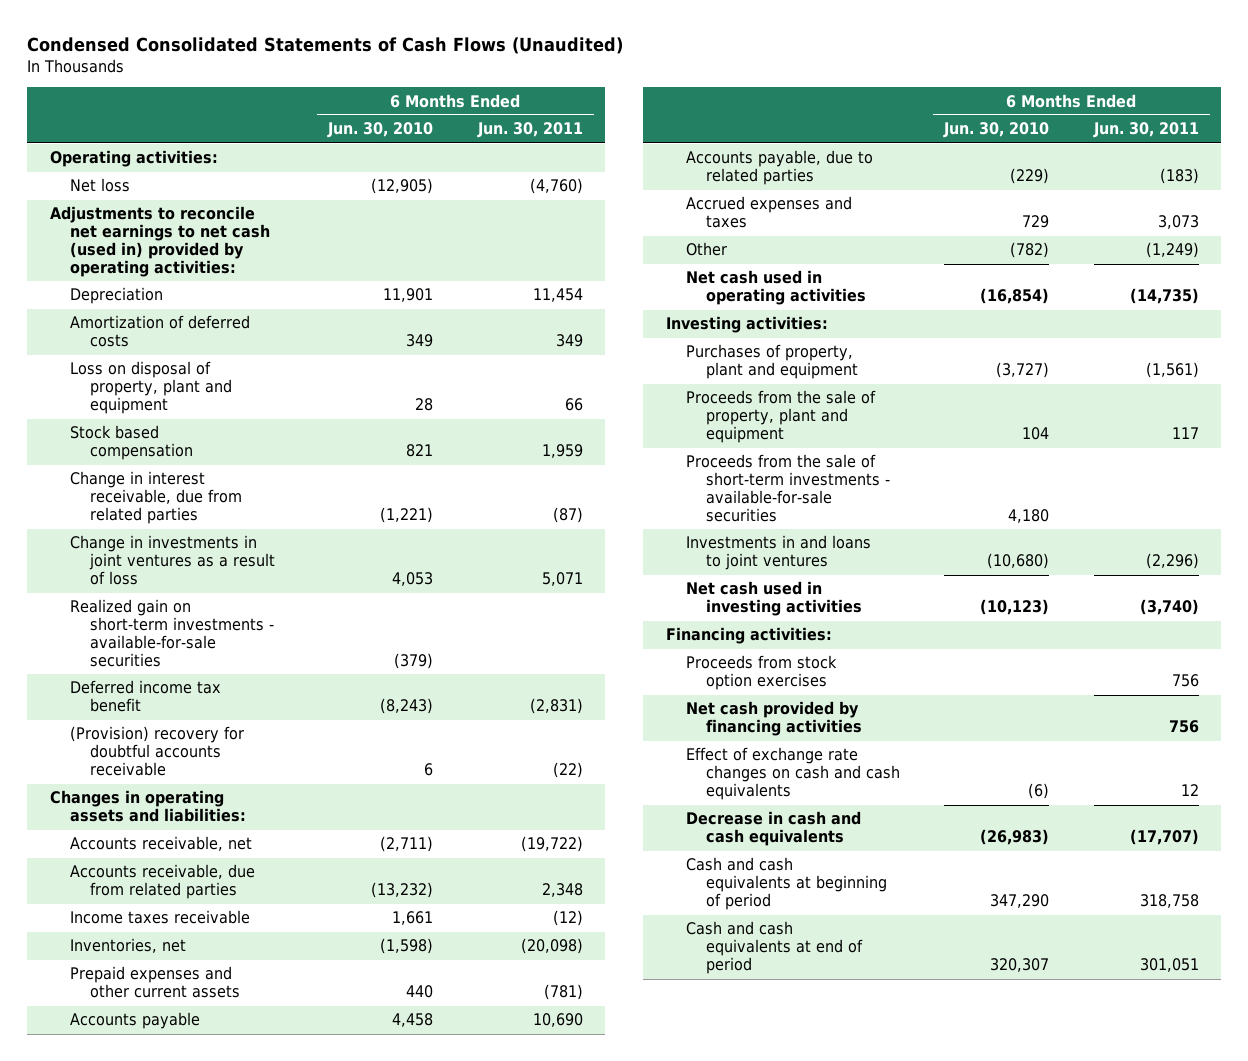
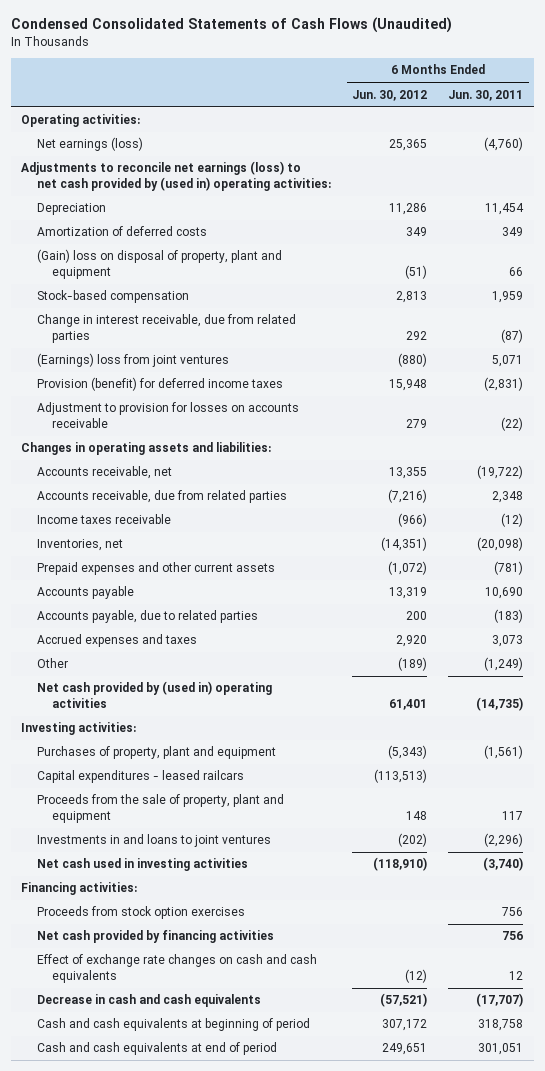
- | 6 Months Ended Jun. 30, 2010 | 6 Months Ended Jun. 30, 2011
+ | 6 Months Ended Jun. 30, 2012 | 6 Months Ended Jun. 30, 2011
- Net loss | (12,905) | (4,760)
- Adjustments to reconcile net earnings to net cash (used in) provided by operating activities:
+ Net earnings (loss) | 25,365 | (4,760)
+ Adjustments to reconcile net earnings (loss) to net cash provided by (used in) operating activities:
- Loss on disposal of property, plant and equipment | 28 | 66
- Stock based compensation | 821 | 1,959
+ (Gain) loss on disposal of property, plant and equipment | (51) | 66
+ Stock-based compensation | 2,813 | 1,959
- Change in investments in joint ventures as a result of loss | 4,053 | 5,071
- Realized gain on short-term investments - available-for-sale securities | (379) |
- Deferred income tax benefit | (8,243) | (2,831)
- (Provision) recovery for doubtful accounts receivable | 6 | (22)
+ (Earnings) loss from joint ventures | (880) | 5,071
+ Provision (benefit) for deferred income taxes | 15,948 | (2,831)
+ Adjustment to provision for losses on accounts receivable | 279 | (22)
- Net cash used in operating activities | (16,854) | (14,735)
+ Net cash provided by (used in) operating activities | 61,401 | (14,735)
+ Capital expenditures - leased railcars | (113,513) |
- Proceeds from the sale of short-term investments - available-for-sale securities | 4,180 |

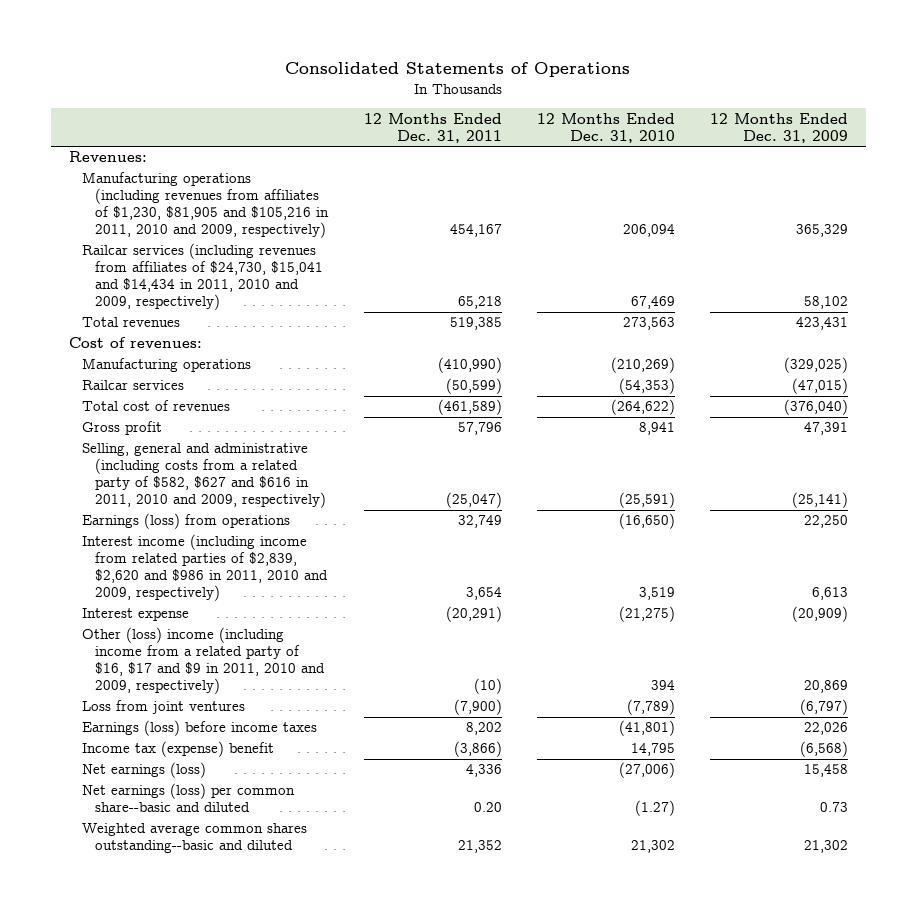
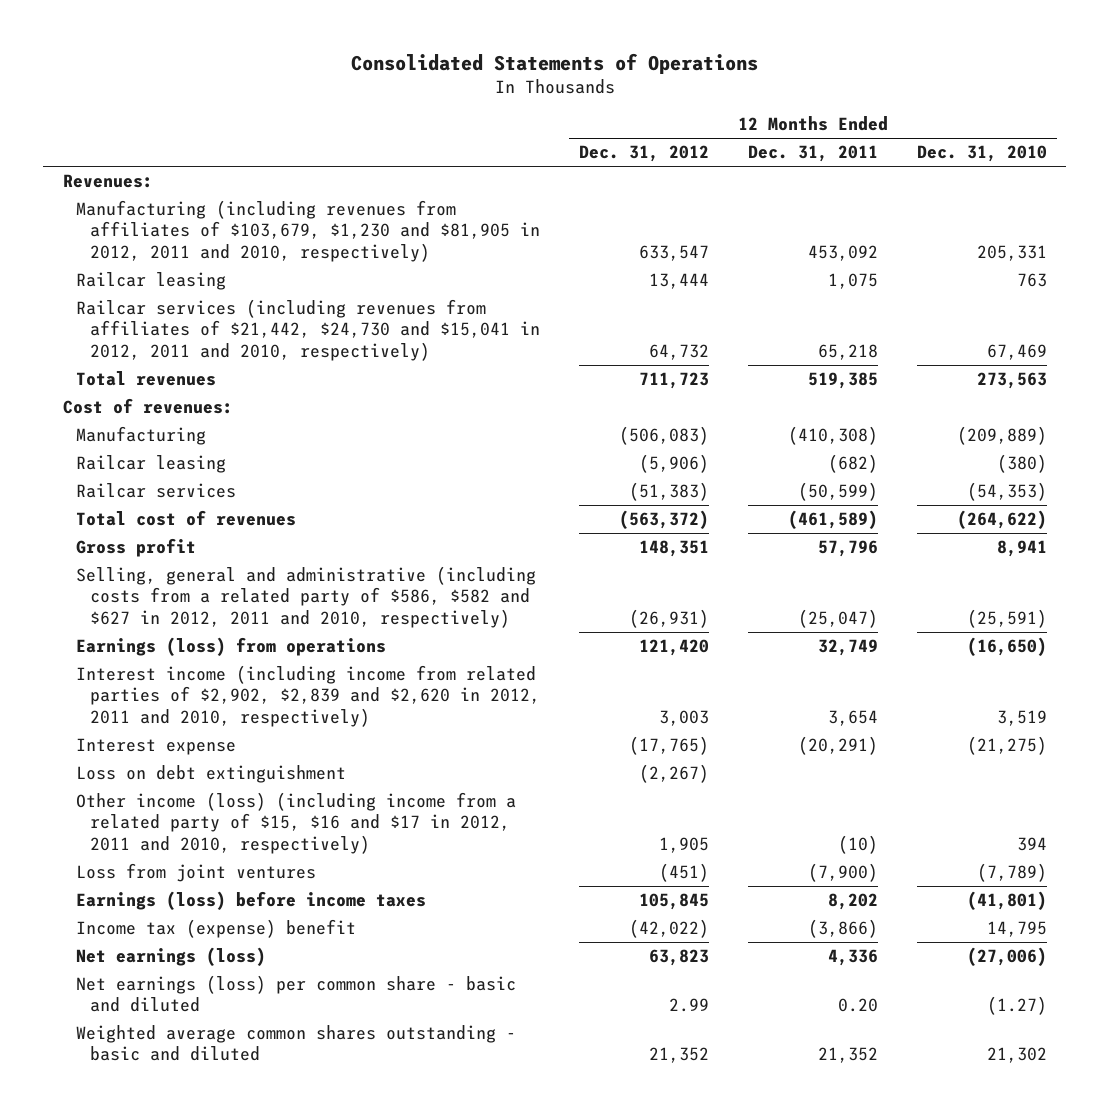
- | 12 Months Ended Dec. 31, 2011 | 12 Months Ended Dec. 31, 2010 | 12 Months Ended Dec. 31, 2009
+ | 12 Months Ended Dec. 31, 2012 | 12 Months Ended Dec. 31, 2011 | 12 Months Ended Dec. 31, 2010
- Manufacturing operations (including revenues from affiliates of $1,230, $81,905 and $105,216 in 2011, 2010 and 2009, respectively) | 454,167 | 206,094 | 365,329
- Railcar services (including revenues from affiliates of $24,730, $15,041 and $14,434 in 2011, 2010 and 2009, respectively) | 65,218 | 67,469 | 58,102
+ Manufacturing (including revenues from affiliates of $103,679, $1,230 and $81,905 in 2012, 2011 and 2010, respectively) | 633,547 | 453,092 | 205,331
+ Railcar leasing | 13,444 | 1,075 | 763
+ Railcar services (including revenues from affiliates of $21,442, $24,730 and $15,041 in 2012, 2011 and 2010, respectively) | 64,732 | 65,218 | 67,469
- Manufacturing operations | (410,990) | (210,269) | (329,025)
+ Manufacturing | (506,083) | (410,308) | (209,889)
+ Railcar leasing | (5,906) | (682) | (380)
- Selling, general and administrative (including costs from a related party of $582, $627 and $616 in 2011, 2010 and 2009, respectively) | (25,047) | (25,591) | (25,141)
+ Selling, general and administrative (including costs from a related party of $586, $582 and $627 in 2012, 2011 and 2010, respectively) | (26,931) | (25,047) | (25,591)
- Interest income (including income from related parties of $2,839, $2,620 and $986 in 2011, 2010 and 2009, respectively) | 3,654 | 3,519 | 6,613
+ Interest income (including income from related parties of $2,902, $2,839 and $2,620 in 2012, 2011 and 2010, respectively) | 3,003 | 3,654 | 3,519
- Other (loss) income (including income from a related party of $16, $17 and $9 in 2011, 2010 and 2009, respectively) | (10) | 394 | 20,869
+ Loss on debt extinguishment | (2,267) | |
+ Other income (loss) (including income from a related party of $15, $16 and $17 in 2012, 2011 and 2010, respectively) | 1,905 | (10) | 394
- Net earnings (loss) per common share--basic and diluted | 0.20 | (1.27) | 0.73
- Weighted average common shares outstanding--basic and diluted | 21,352 | 21,302 | 21,302
+ Net earnings (loss) per common share - basic and diluted | 2.99 | 0.20 | (1.27)
+ Weighted average common shares outstanding - basic and diluted | 21,352 | 21,352 | 21,302

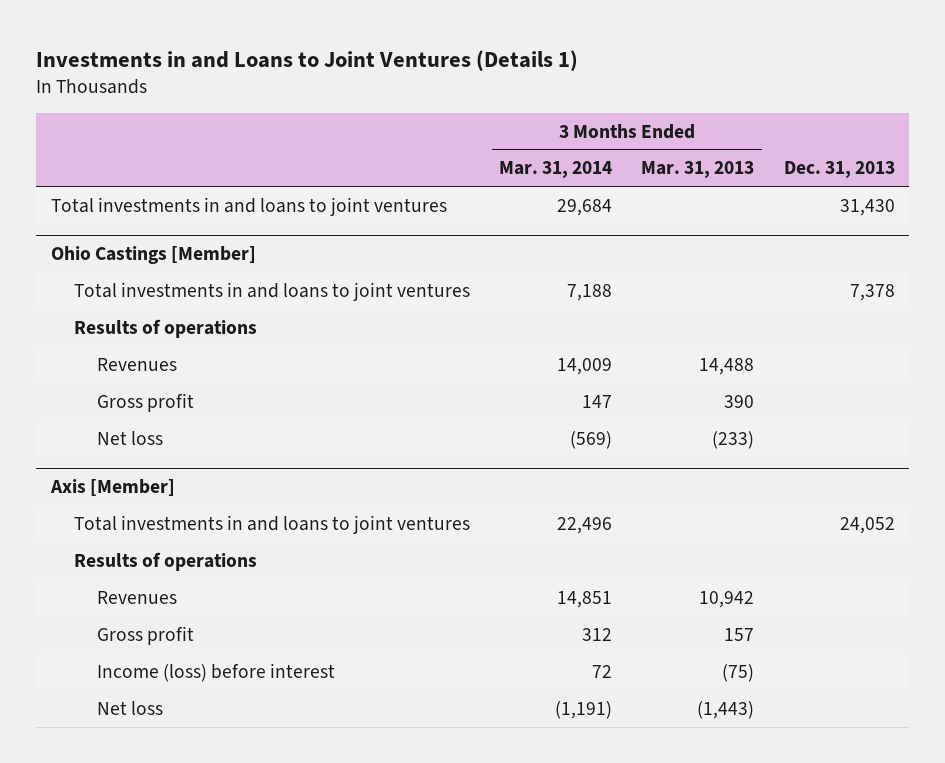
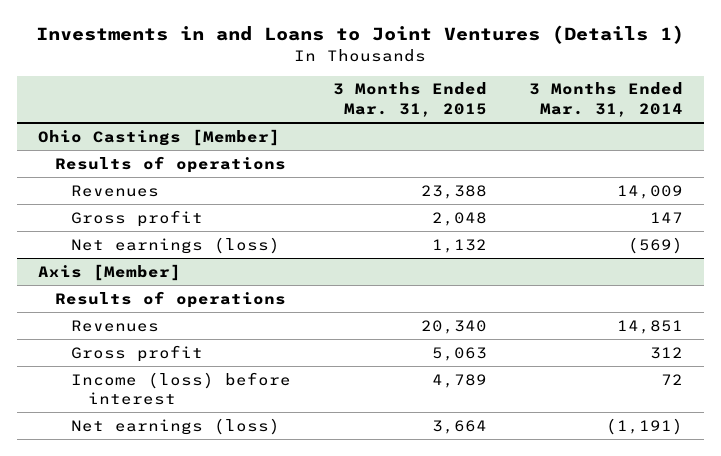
- | 3 Months Ended Mar. 31, 2014 | 3 Months Ended Mar. 31, 2013 | Dec. 31, 2013
+ | 3 Months Ended Mar. 31, 2015 | 3 Months Ended Mar. 31, 2014
- Total investments in and loans to joint ventures | 29,684 | | 31,430
@ Ohio Castings [Member]
- Total investments in and loans to joint ventures | 7,188 | | 7,378
- Net loss | (569) | (233) |
+ Net earnings (loss) | 1,132 | (569)
@ Axis [Member]
- Total investments in and loans to joint ventures | 22,496 | | 24,052
- Net loss | (1,191) | (1,443) |
+ Net earnings (loss) | 3,664 | (1,191)

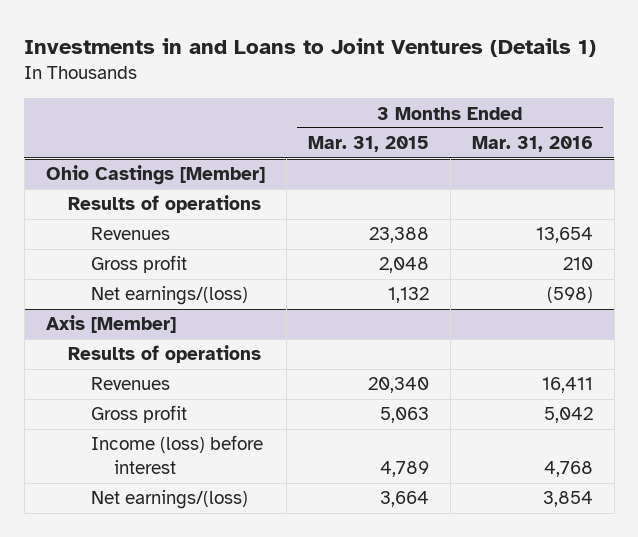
- | 3 Months Ended Mar. 31, 2015 | 3 Months Ended Mar. 31, 2014
+ | 3 Months Ended Mar. 31, 2015 | 3 Months Ended Mar. 31, 2016
@ Ohio Castings [Member]
- Net earnings (loss) | 1,132 | (569)
+ Net earnings/(loss) | 1,132 | (598)
@ Axis [Member]
- Net earnings (loss) | 3,664 | (1,191)
+ Net earnings/(loss) | 3,664 | 3,854

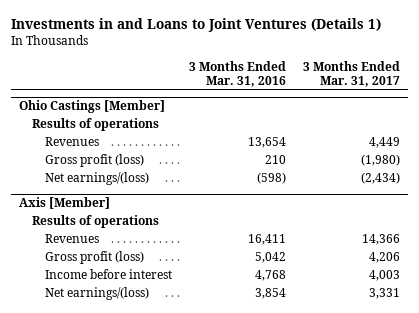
- | 3 Months Ended Mar. 31, 2015 | 3 Months Ended Mar. 31, 2016
+ | 3 Months Ended Mar. 31, 2016 | 3 Months Ended Mar. 31, 2017
@ Ohio Castings [Member]
- Gross profit | 2,048 | 210
+ Gross profit (loss) | 210 | (1,980)
@ Axis [Member]
- Gross profit | 5,063 | 5,042
- Income (loss) before interest | 4,789 | 4,768
+ Gross profit (loss) | 5,042 | 4,206
+ Income before interest | 4,768 | 4,003

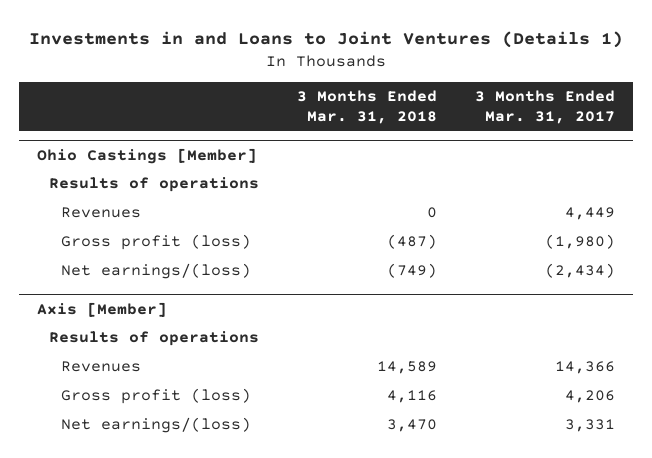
- | 3 Months Ended Mar. 31, 2016 | 3 Months Ended Mar. 31, 2017
+ | 3 Months Ended Mar. 31, 2018 | 3 Months Ended Mar. 31, 2017
@ Axis [Member]
- Income before interest | 4,768 | 4,003

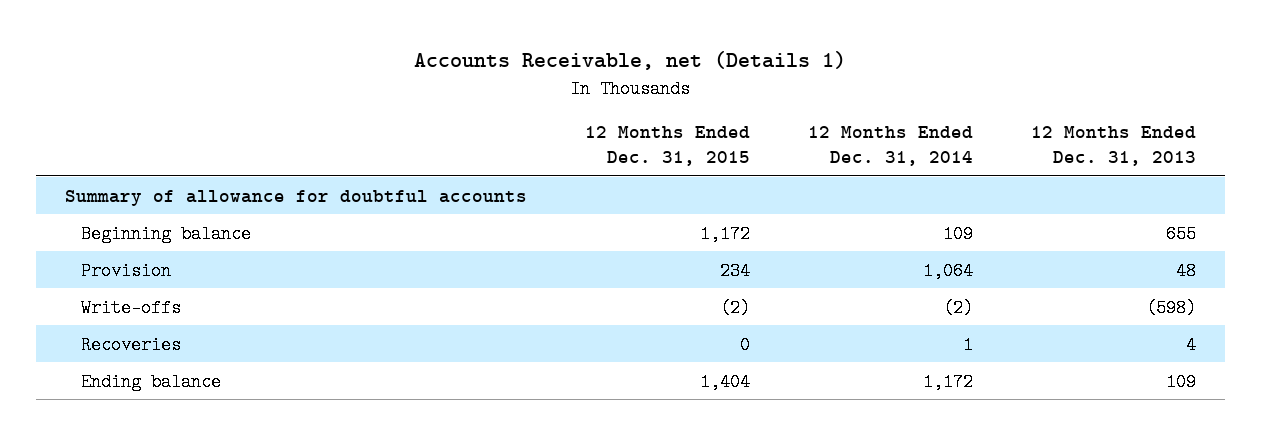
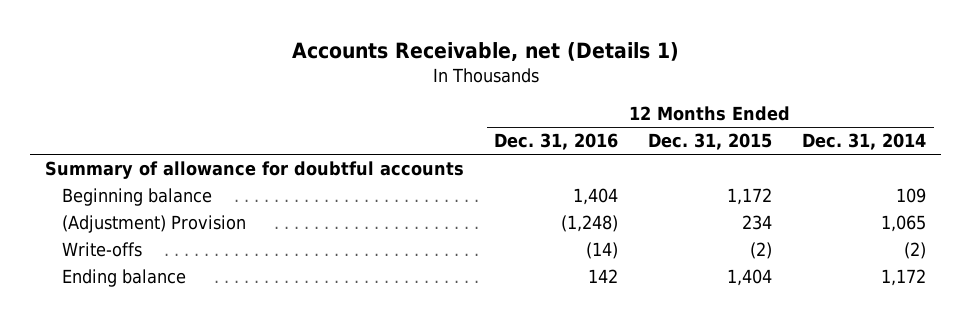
- | 12 Months Ended Dec. 31, 2015 | 12 Months Ended Dec. 31, 2014 | 12 Months Ended Dec. 31, 2013
+ | 12 Months Ended Dec. 31, 2016 | 12 Months Ended Dec. 31, 2015 | 12 Months Ended Dec. 31, 2014
- Provision | 234 | 1,064 | 48
+ (Adjustment) Provision | (1,248) | 234 | 1,065
- Recoveries | 0 | 1 | 4

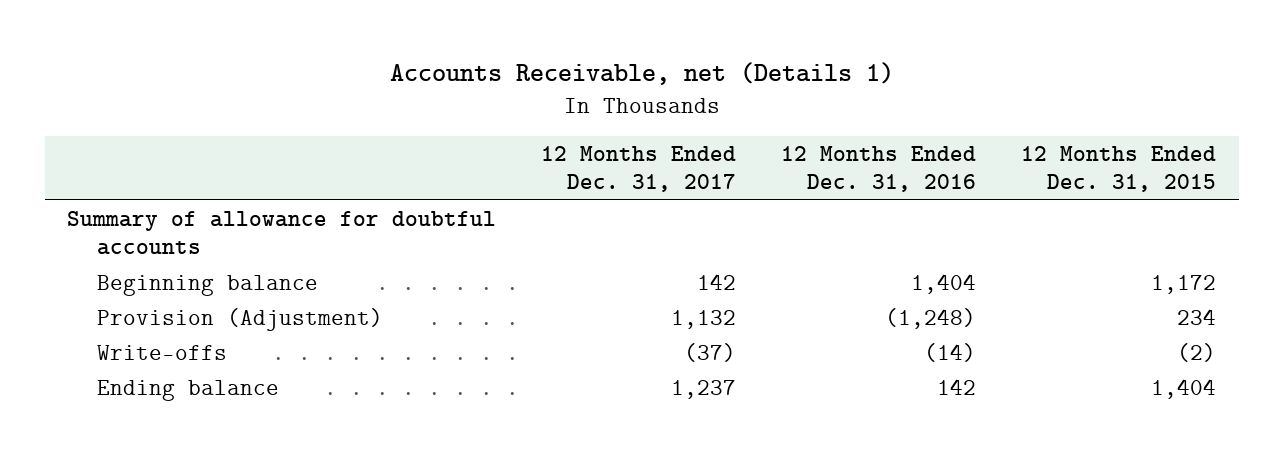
- | 12 Months Ended Dec. 31, 2016 | 12 Months Ended Dec. 31, 2015 | 12 Months Ended Dec. 31, 2014
+ | 12 Months Ended Dec. 31, 2017 | 12 Months Ended Dec. 31, 2016 | 12 Months Ended Dec. 31, 2015
- (Adjustment) Provision | (1,248) | 234 | 1,065
+ Provision (Adjustment) | 1,132 | (1,248) | 234

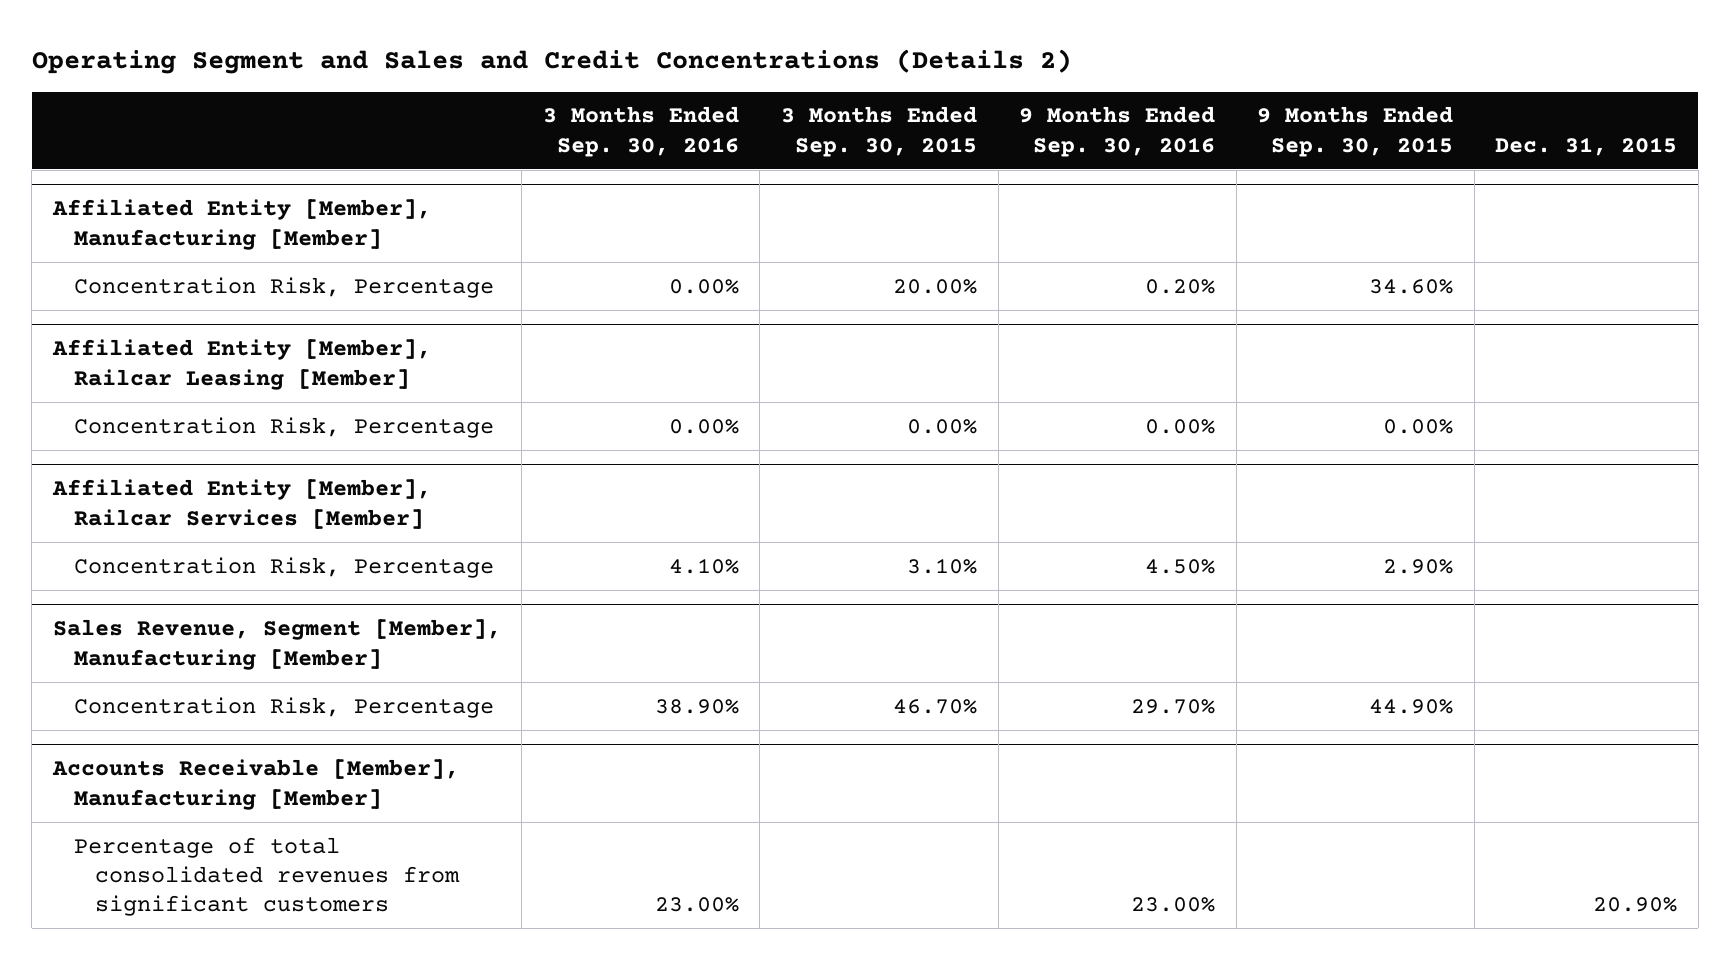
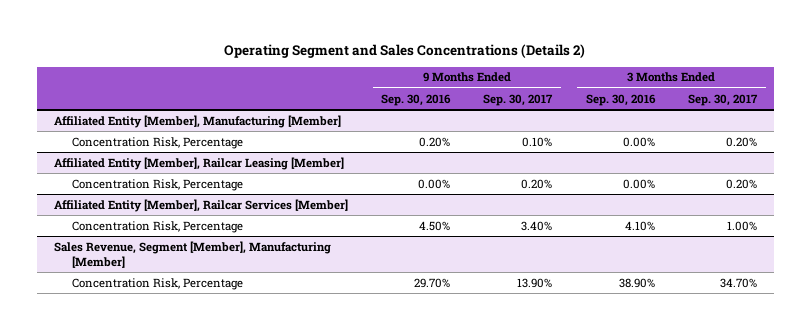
- Operating Segment and Sales and Credit Concentrations (Details 2)
+ Operating Segment and Sales Concentrations (Details 2)
- | 3 Months Ended Sep. 30, 2016 | 3 Months Ended Sep. 30, 2015 | 9 Months Ended Sep. 30, 2016 | 9 Months Ended Sep. 30, 2015 | Dec. 31, 2015
+ | 9 Months Ended Sep. 30, 2016 | 9 Months Ended Sep. 30, 2017 | 3 Months Ended Sep. 30, 2016 | 3 Months Ended Sep. 30, 2017
- Accounts Receivable [Member], Manufacturing [Member]
- Percentage of total consolidated revenues from significant customers | 23.00% | | 23.00% | | 20.90%

